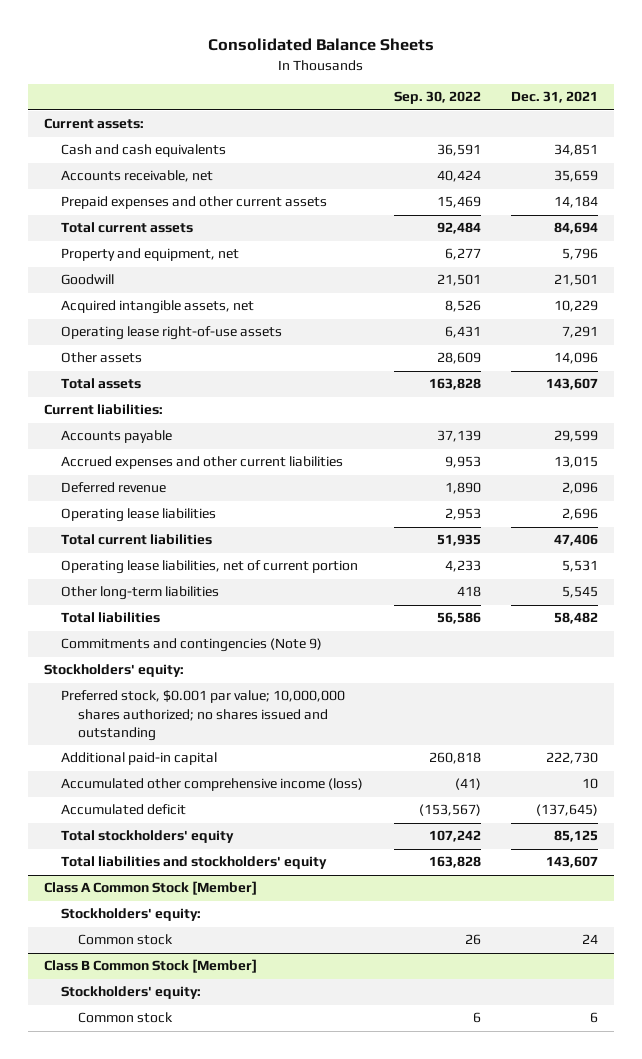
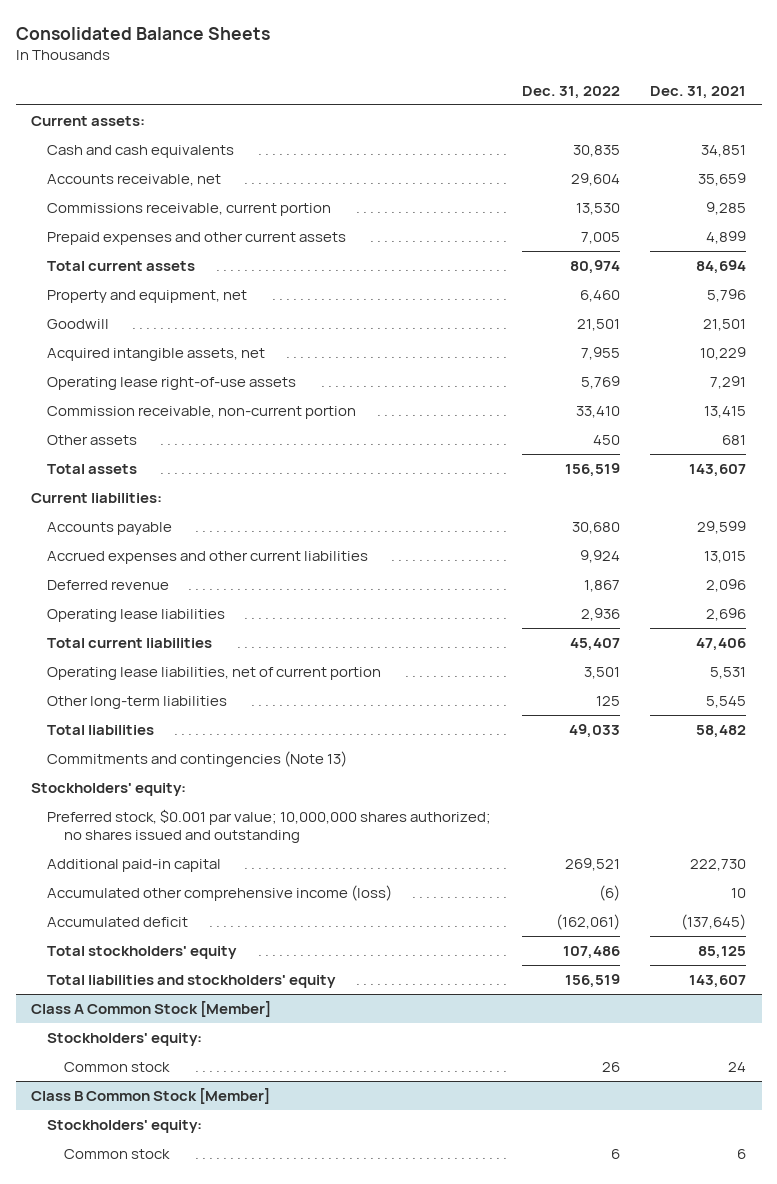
- | Sep. 30, 2022 | Dec. 31, 2021
+ | Dec. 31, 2022 | Dec. 31, 2021
- Prepaid expenses and other current assets | 15,469 | 14,184
+ Commissions receivable, current portion | 13,530 | 9,285
+ Prepaid expenses and other current assets | 7,005 | 4,899
- Other assets | 28,609 | 14,096
+ Commission receivable, non-current portion | 33,410 | 13,415
+ Other assets | 450 | 681
- Commitments and contingencies (Note 9)
+ Commitments and contingencies (Note 13)

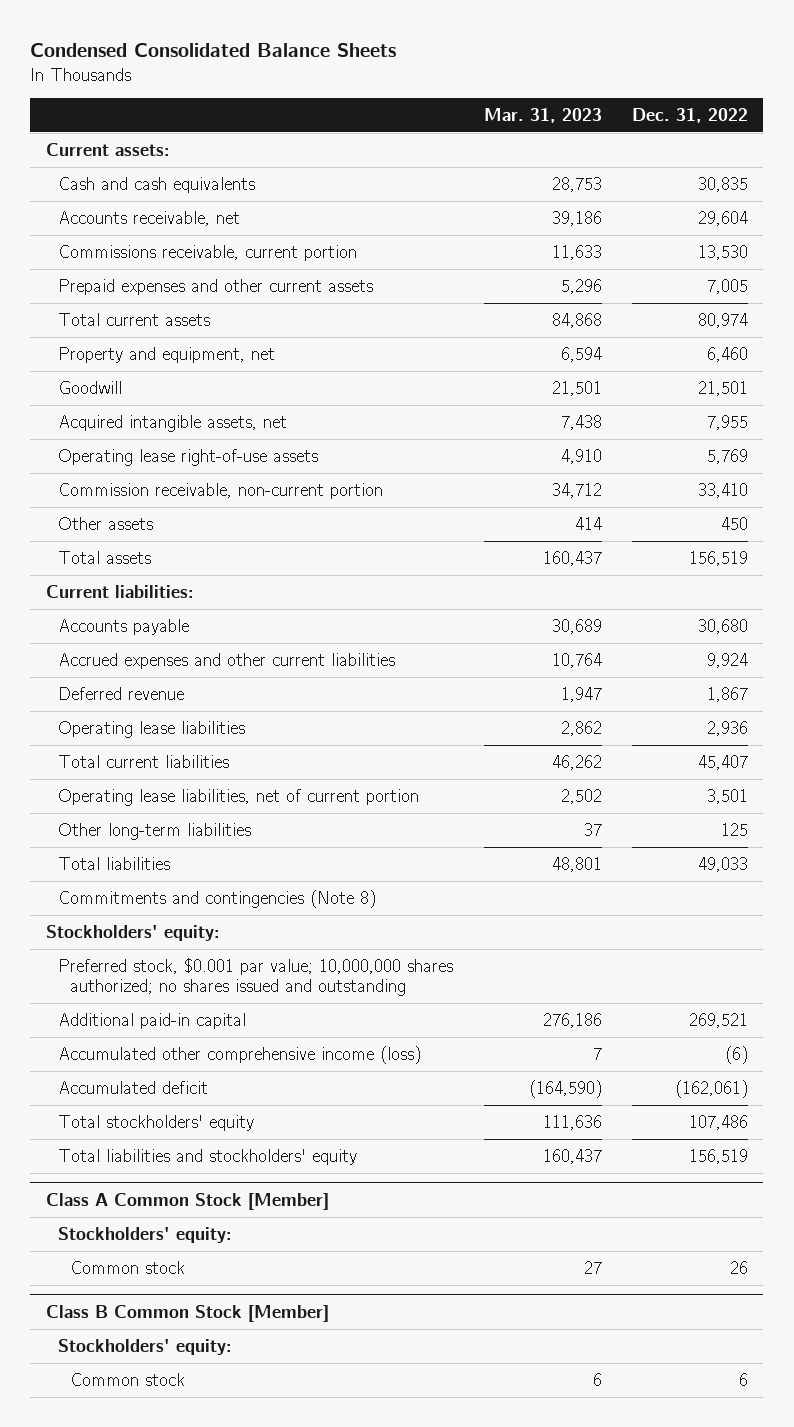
- Consolidated Balance Sheets
+ Condensed Consolidated Balance Sheets
- | Dec. 31, 2022 | Dec. 31, 2021
+ | Mar. 31, 2023 | Dec. 31, 2022
- Commitments and contingencies (Note 13)
+ Commitments and contingencies (Note 8)

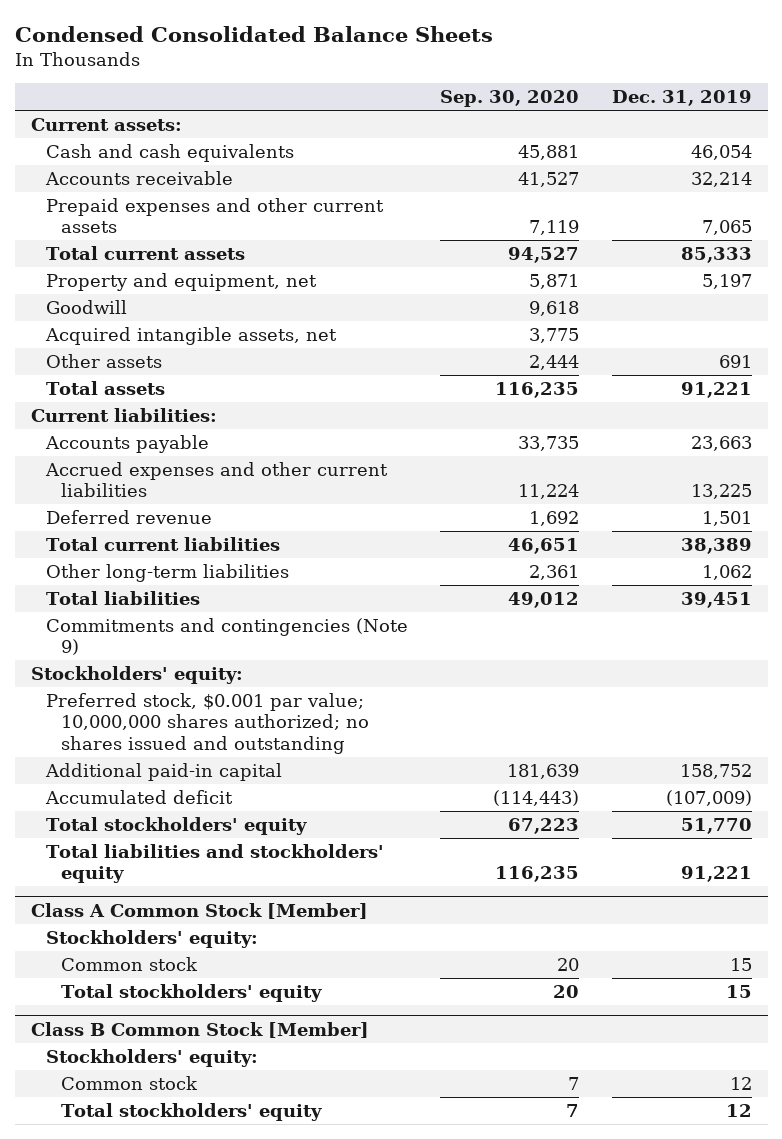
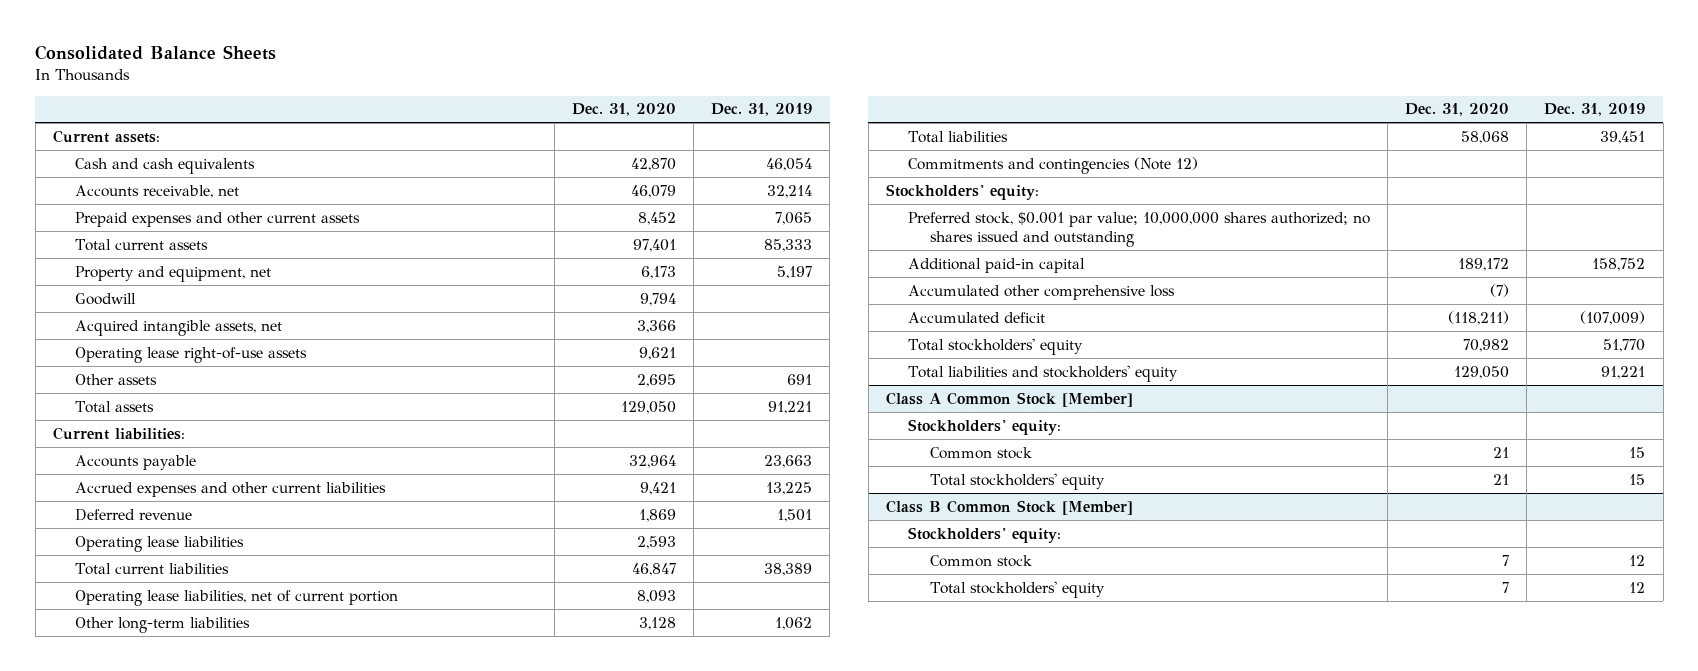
- Condensed Consolidated Balance Sheets
+ Consolidated Balance Sheets
- | Sep. 30, 2020 | Dec. 31, 2019
+ | Dec. 31, 2020 | Dec. 31, 2019
- Accounts receivable | 41,527 | 32,214
+ Accounts receivable, net | 46,079 | 32,214
+ Operating lease right-of-use assets | 9,621 |
+ Operating lease liabilities | 2,593 |
+ Operating lease liabilities, net of current portion | 8,093 |
- Commitments and contingencies (Note 9)
+ Commitments and contingencies (Note 12)
+ Accumulated other comprehensive loss | (7) |

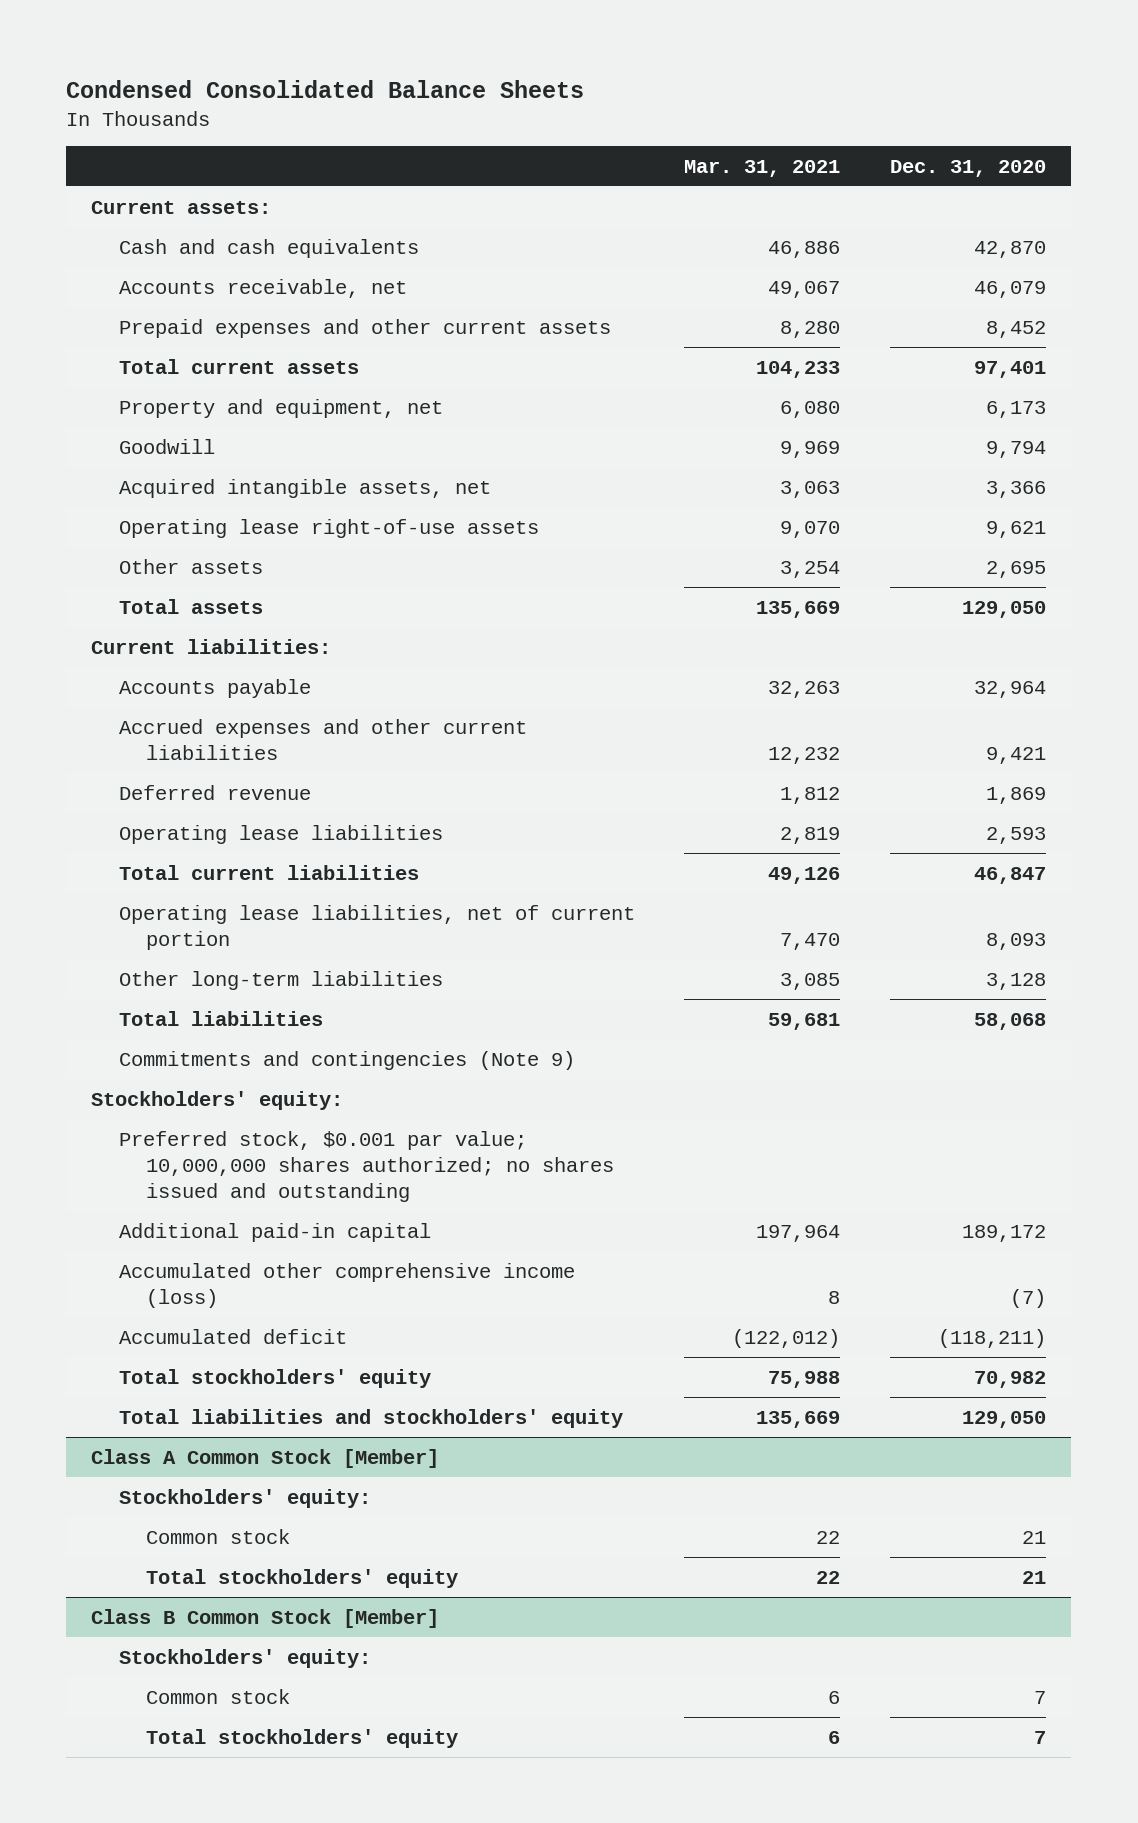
- Consolidated Balance Sheets
+ Condensed Consolidated Balance Sheets
- | Dec. 31, 2020 | Dec. 31, 2019
+ | Mar. 31, 2021 | Dec. 31, 2020
- Commitments and contingencies (Note 12)
+ Commitments and contingencies (Note 9)
- Accumulated other comprehensive loss | (7) |
+ Accumulated other comprehensive income (loss) | 8 | (7)

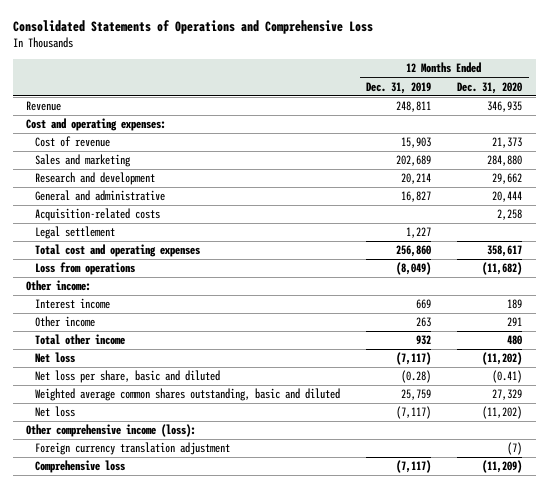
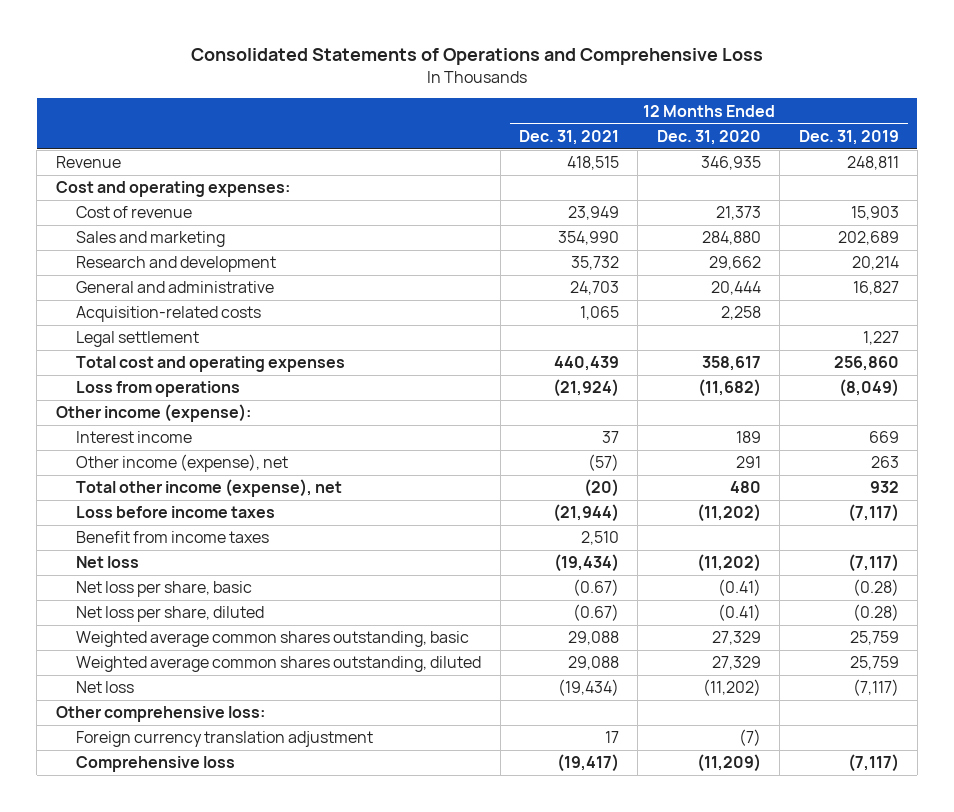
- | 12 Months Ended Dec. 31, 2019 | 12 Months Ended Dec. 31, 2020
+ | 12 Months Ended Dec. 31, 2021 | 12 Months Ended Dec. 31, 2020 | 12 Months Ended Dec. 31, 2019
- Other income:
+ Other income (expense):
- Other income | 263 | 291
- Total other income | 932 | 480
+ Other income (expense), net | (57) | 291 | 263
+ Total other income (expense), net | (20) | 480 | 932
+ Loss before income taxes | (21,944) | (11,202) | (7,117)
+ Benefit from income taxes | 2,510 | |
- Net loss per share, basic and diluted | (0.28) | (0.41)
- Weighted average common shares outstanding, basic and diluted | 25,759 | 27,329
+ Net loss per share, basic | (0.67) | (0.41) | (0.28)
+ Net loss per share, diluted | (0.67) | (0.41) | (0.28)
+ Weighted average common shares outstanding, basic | 29,088 | 27,329 | 25,759
+ Weighted average common shares outstanding, diluted | 29,088 | 27,329 | 25,759
- Other comprehensive income (loss):
+ Other comprehensive loss:

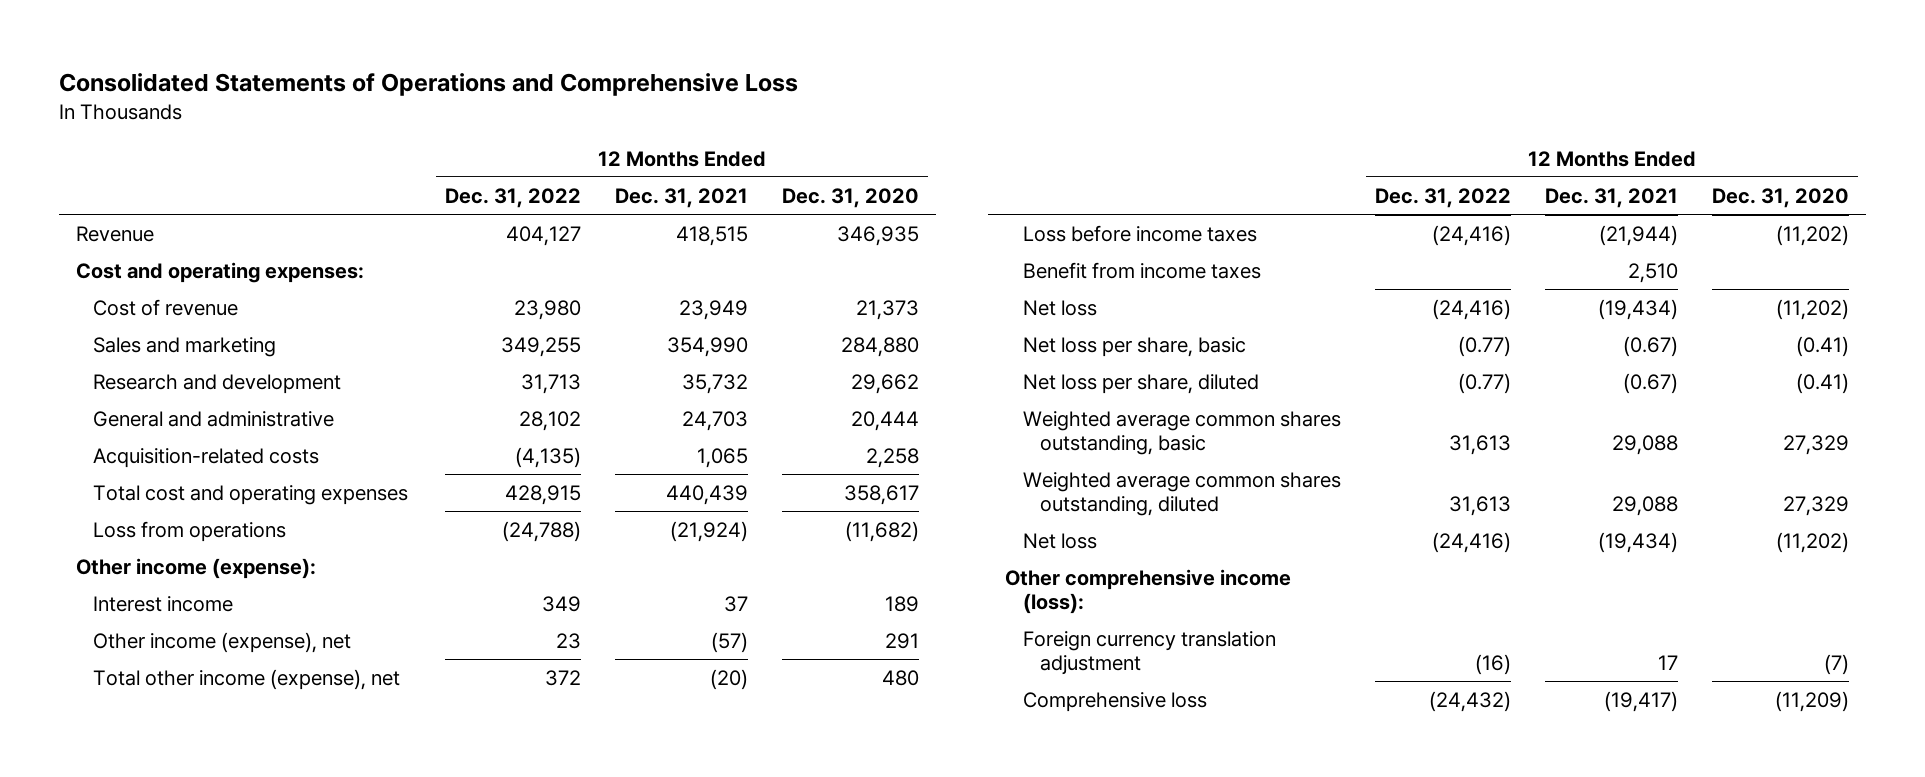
- | 12 Months Ended Dec. 31, 2021 | 12 Months Ended Dec. 31, 2020 | 12 Months Ended Dec. 31, 2019
+ | 12 Months Ended Dec. 31, 2022 | 12 Months Ended Dec. 31, 2021 | 12 Months Ended Dec. 31, 2020
- Legal settlement | | | 1,227
- Other comprehensive loss:
+ Other comprehensive income (loss):

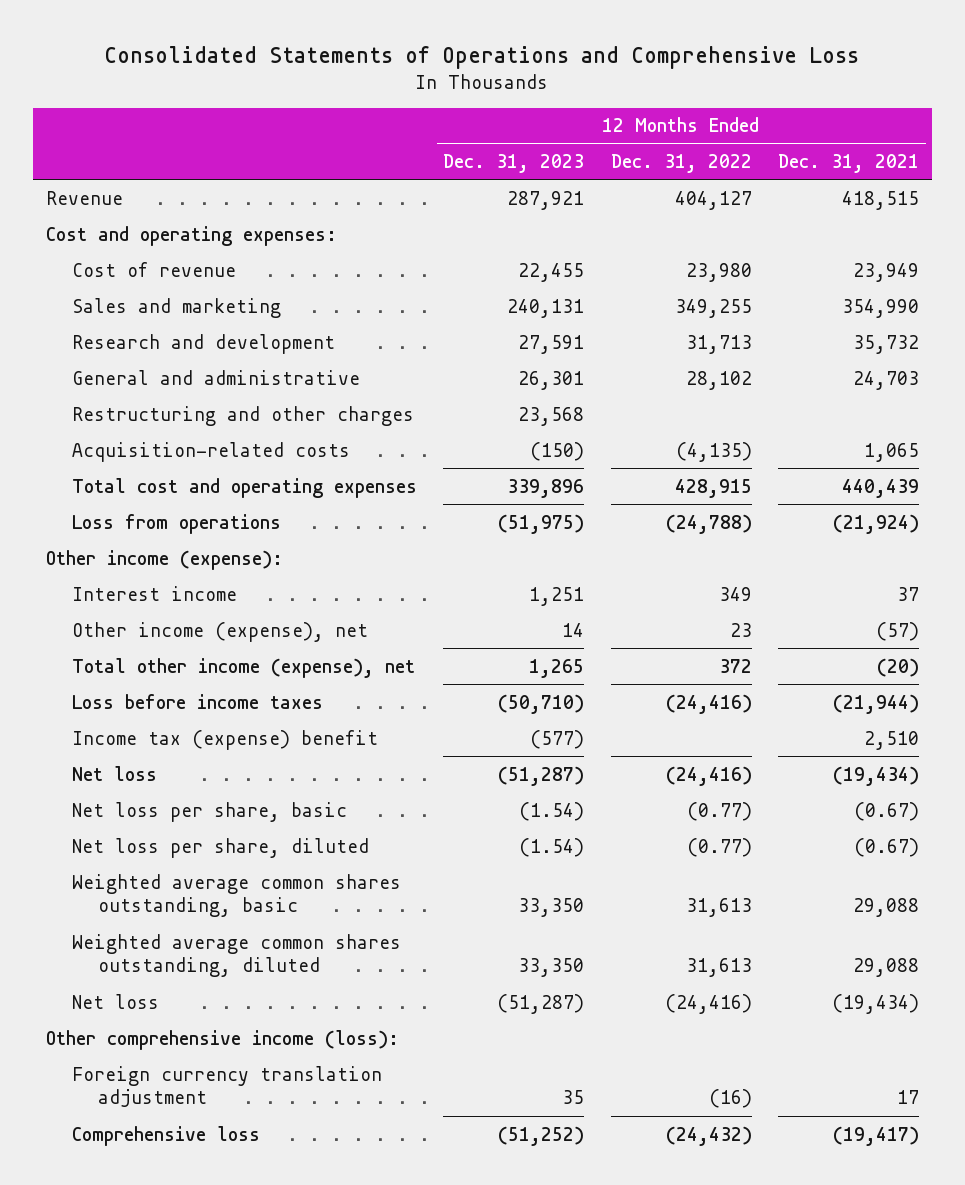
- | 12 Months Ended Dec. 31, 2022 | 12 Months Ended Dec. 31, 2021 | 12 Months Ended Dec. 31, 2020
+ | 12 Months Ended Dec. 31, 2023 | 12 Months Ended Dec. 31, 2022 | 12 Months Ended Dec. 31, 2021
+ Restructuring and other charges | 23,568 | |
- Benefit from income taxes | | 2,510 |
+ Income tax (expense) benefit | (577) | | 2,510

